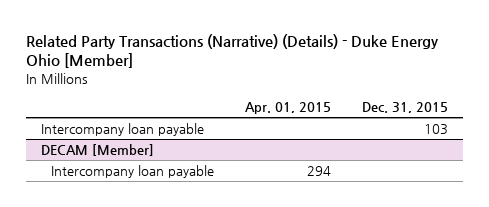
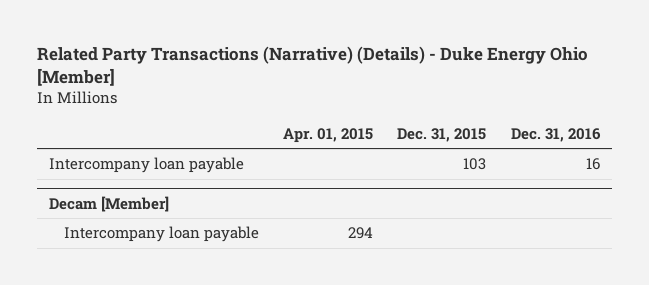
- | Apr. 01, 2015 | Dec. 31, 2015
+ | Apr. 01, 2015 | Dec. 31, 2015 | Dec. 31, 2016
- DECAM [Member]
+ Decam [Member]

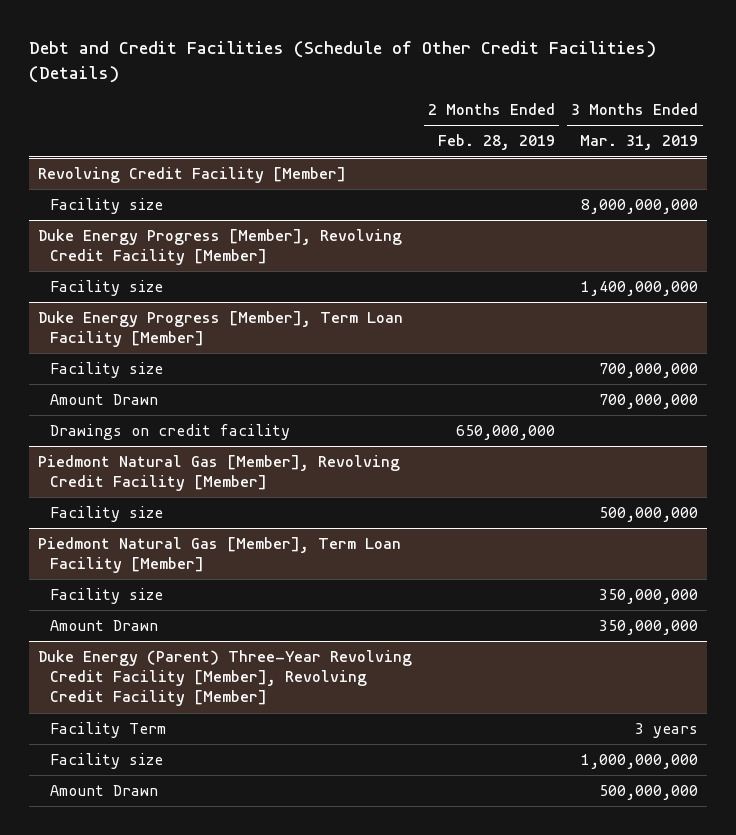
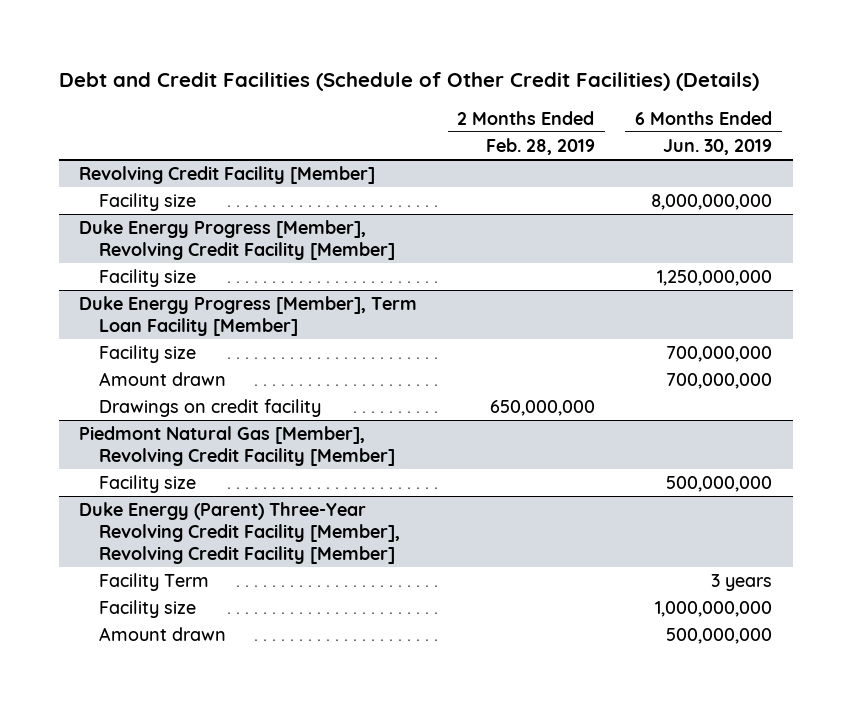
- | 2 Months Ended Feb. 28, 2019 | 3 Months Ended Mar. 31, 2019
+ | 2 Months Ended Feb. 28, 2019 | 6 Months Ended Jun. 30, 2019
@ Duke Energy Progress [Member], Term Loan Facility [Member]
- Amount Drawn | | 700,000,000
+ Amount drawn | | 700,000,000
- Piedmont Natural Gas [Member], Term Loan Facility [Member]
- Facility size | | 350,000,000
- Amount Drawn | | 350,000,000
@ Duke Energy (Parent) Three-Year Revolving Credit Facility [Member], Revolving Credit Facility [Member]
- Amount Drawn | | 500,000,000
+ Amount drawn | | 500,000,000

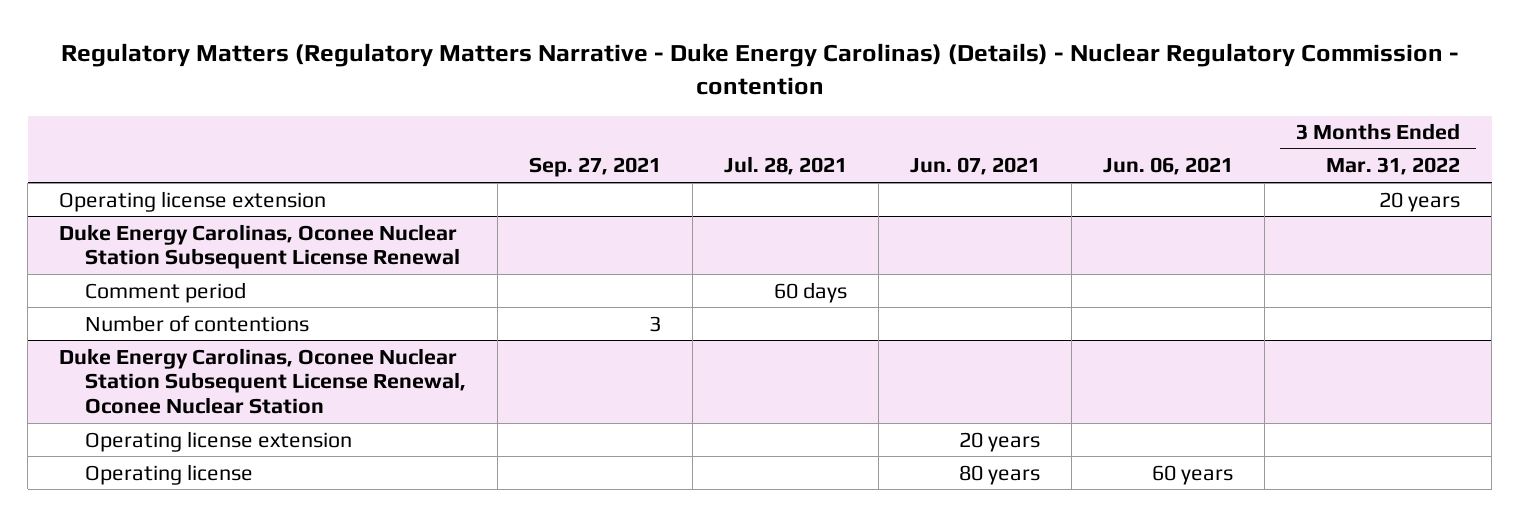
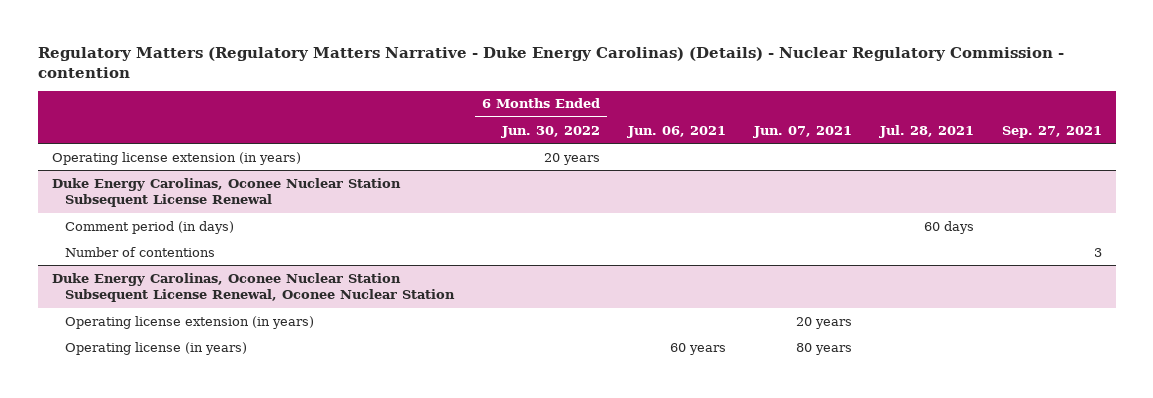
- | Sep. 27, 2021 | Jul. 28, 2021 | Jun. 07, 2021 | Jun. 06, 2021 | 3 Months Ended Mar. 31, 2022
+ | 6 Months Ended Jun. 30, 2022 | Jun. 06, 2021 | Jun. 07, 2021 | Jul. 28, 2021 | Sep. 27, 2021
- Operating license extension | | | | | 20 years
+ Operating license extension (in years) | 20 years | | | |
@ Duke Energy Carolinas, Oconee Nuclear Station Subsequent License Renewal
- Comment period | | 60 days | | |
+ Comment period (in days) | | | | 60 days |
@ Duke Energy Carolinas, Oconee Nuclear Station Subsequent License Renewal, Oconee Nuclear Station
- Operating license extension | | | 20 years | |
- Operating license | | | 80 years | 60 years |
+ Operating license extension (in years) | | | 20 years | |
+ Operating license (in years) | | 60 years | 80 years | |

